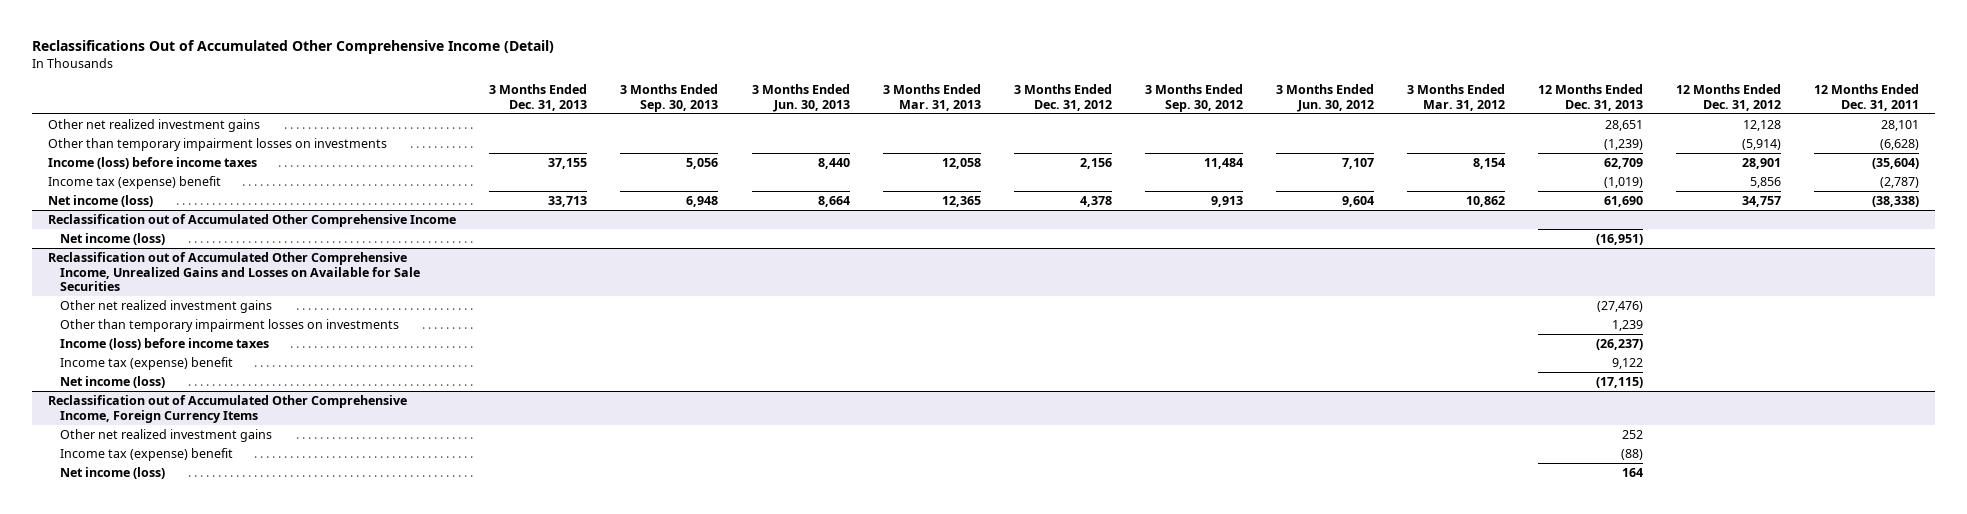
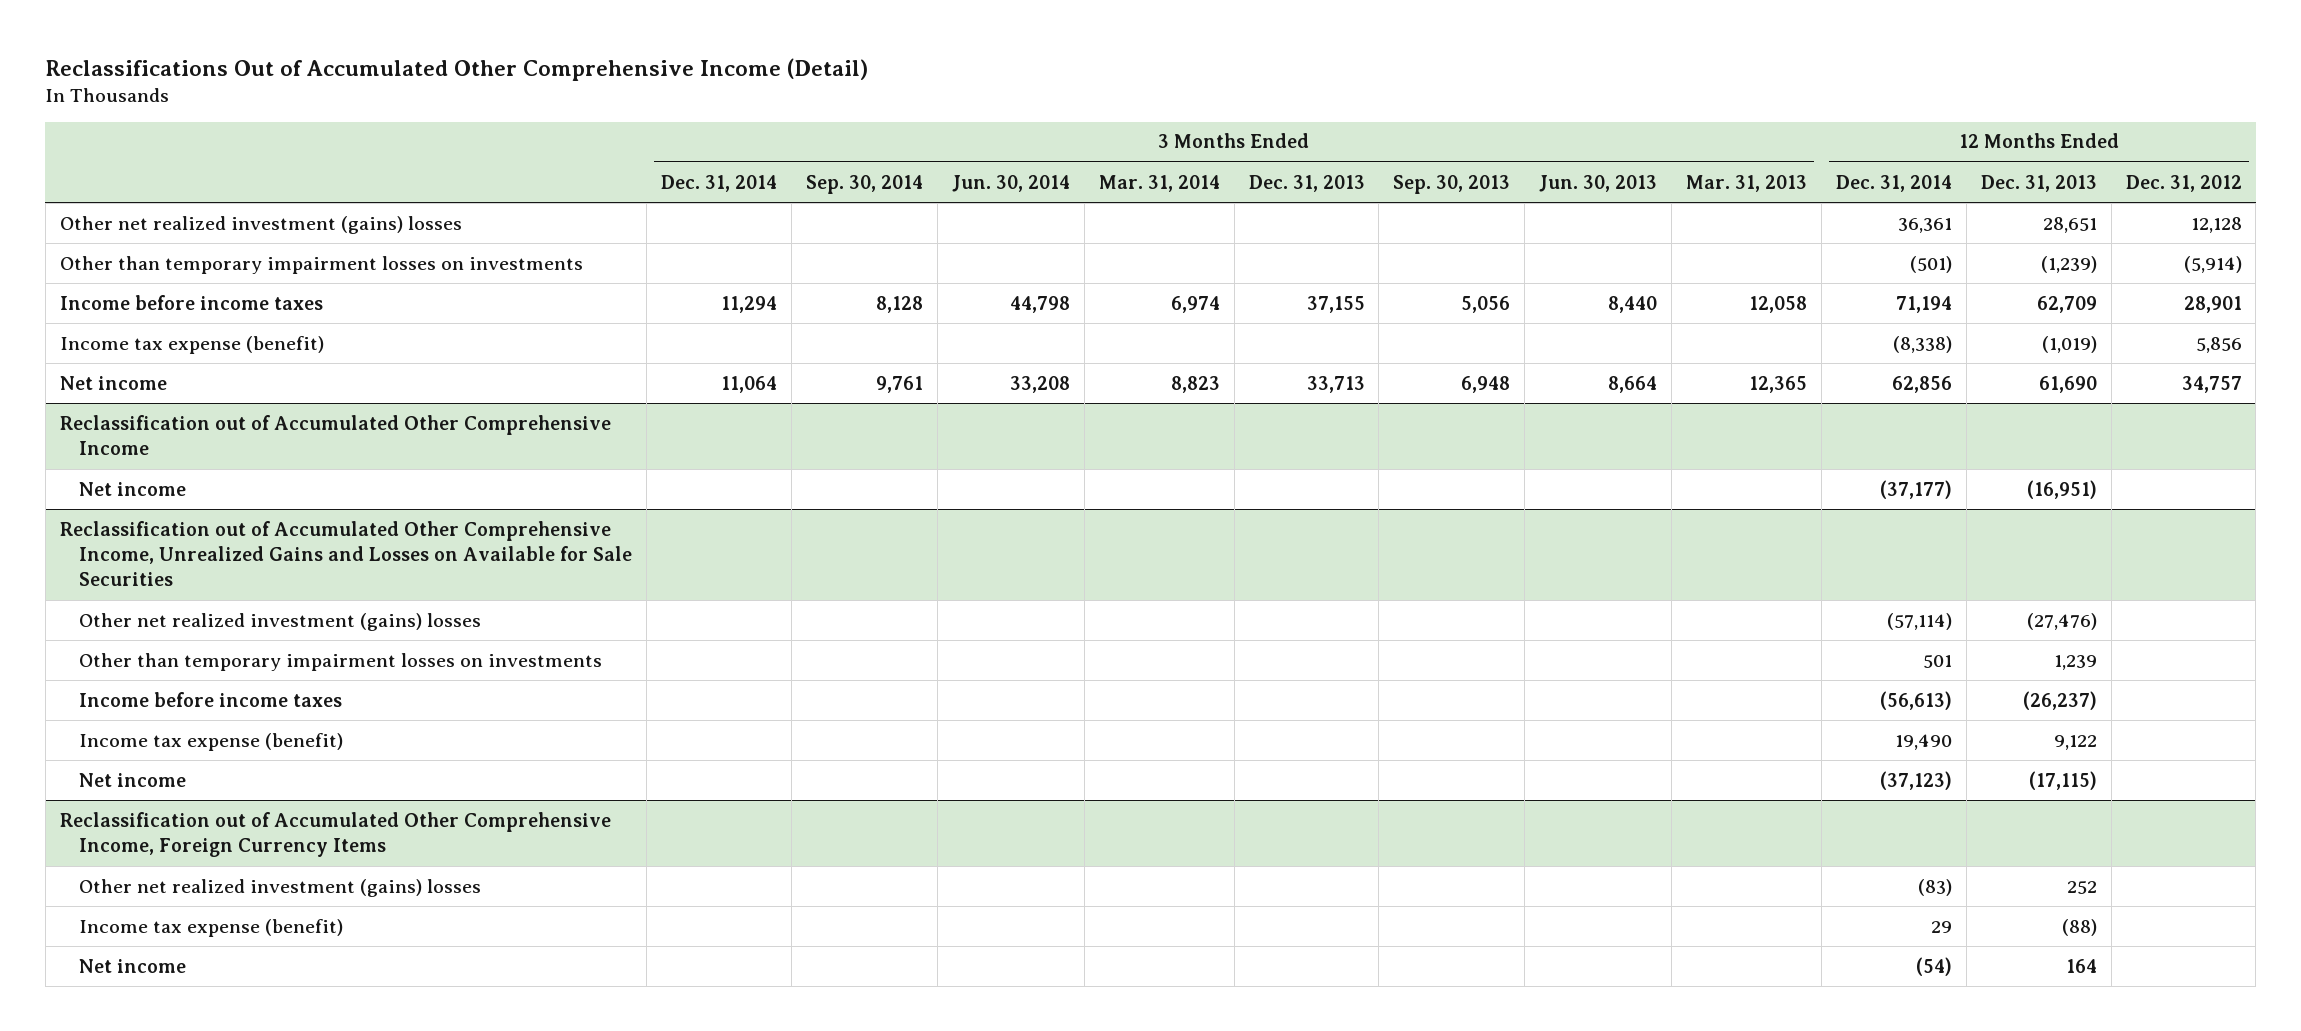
- | 3 Months Ended Dec. 31, 2013 | 3 Months Ended Sep. 30, 2013 | 3 Months Ended Jun. 30, 2013 | 3 Months Ended Mar. 31, 2013 | 3 Months Ended Dec. 31, 2012 | 3 Months Ended Sep. 30, 2012 | 3 Months Ended Jun. 30, 2012 | 3 Months Ended Mar. 31, 2012 | 12 Months Ended Dec. 31, 2013 | 12 Months Ended Dec. 31, 2012 | 12 Months Ended Dec. 31, 2011
+ | 3 Months Ended Dec. 31, 2014 | 3 Months Ended Sep. 30, 2014 | 3 Months Ended Jun. 30, 2014 | 3 Months Ended Mar. 31, 2014 | 3 Months Ended Dec. 31, 2013 | 3 Months Ended Sep. 30, 2013 | 3 Months Ended Jun. 30, 2013 | 3 Months Ended Mar. 31, 2013 | 12 Months Ended Dec. 31, 2014 | 12 Months Ended Dec. 31, 2013 | 12 Months Ended Dec. 31, 2012
- Other net realized investment gains | | | | | | | | | 28,651 | 12,128 | 28,101
+ Other net realized investment (gains) losses | | | | | | | | | 36,361 | 28,651 | 12,128
- Income (loss) before income taxes | 37,155 | 5,056 | 8,440 | 12,058 | 2,156 | 11,484 | 7,107 | 8,154 | 62,709 | 28,901 | (35,604)
- Income tax (expense) benefit | | | | | | | | | (1,019) | 5,856 | (2,787)
- Net income (loss) | 33,713 | 6,948 | 8,664 | 12,365 | 4,378 | 9,913 | 9,604 | 10,862 | 61,690 | 34,757 | (38,338)
+ Income before income taxes | 11,294 | 8,128 | 44,798 | 6,974 | 37,155 | 5,056 | 8,440 | 12,058 | 71,194 | 62,709 | 28,901
+ Income tax expense (benefit) | | | | | | | | | (8,338) | (1,019) | 5,856
+ Net income | 11,064 | 9,761 | 33,208 | 8,823 | 33,713 | 6,948 | 8,664 | 12,365 | 62,856 | 61,690 | 34,757
@ Reclassification out of Accumulated Other Comprehensive Income
- Net income (loss) | | | | | | | | | (16,951) | |
+ Net income | | | | | | | | | (37,177) | (16,951) |
@ Reclassification out of Accumulated Other Comprehensive Income, Unrealized Gains and Losses on Available for Sale Securities
- Other net realized investment gains | | | | | | | | | (27,476) | |
+ Other net realized investment (gains) losses | | | | | | | | | (57,114) | (27,476) |
- Income (loss) before income taxes | | | | | | | | | (26,237) | |
- Income tax (expense) benefit | | | | | | | | | 9,122 | |
- Net income (loss) | | | | | | | | | (17,115) | |
+ Income before income taxes | | | | | | | | | (56,613) | (26,237) |
+ Income tax expense (benefit) | | | | | | | | | 19,490 | 9,122 |
+ Net income | | | | | | | | | (37,123) | (17,115) |
@ Reclassification out of Accumulated Other Comprehensive Income, Foreign Currency Items
- Other net realized investment gains | | | | | | | | | 252 | |
- Income tax (expense) benefit | | | | | | | | | (88) | |
- Net income (loss) | | | | | | | | | 164 | |
+ Other net realized investment (gains) losses | | | | | | | | | (83) | 252 |
+ Income tax expense (benefit) | | | | | | | | | 29 | (88) |
+ Net income | | | | | | | | | (54) | 164 |

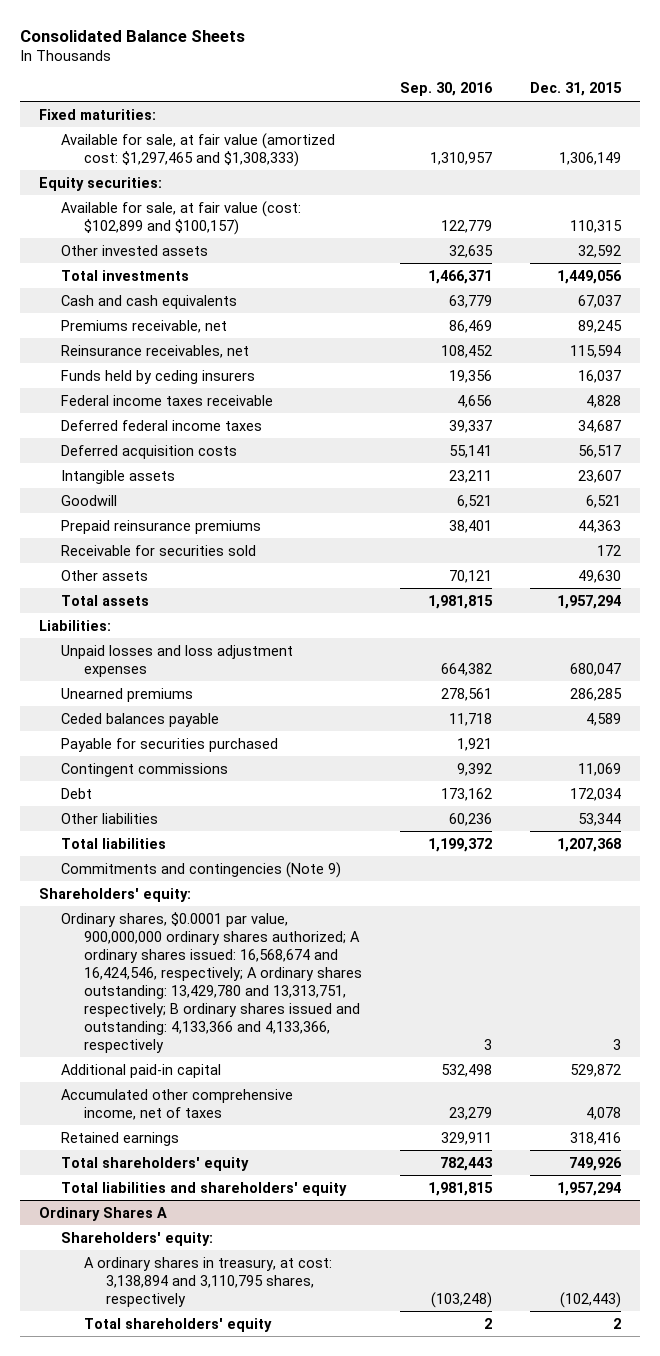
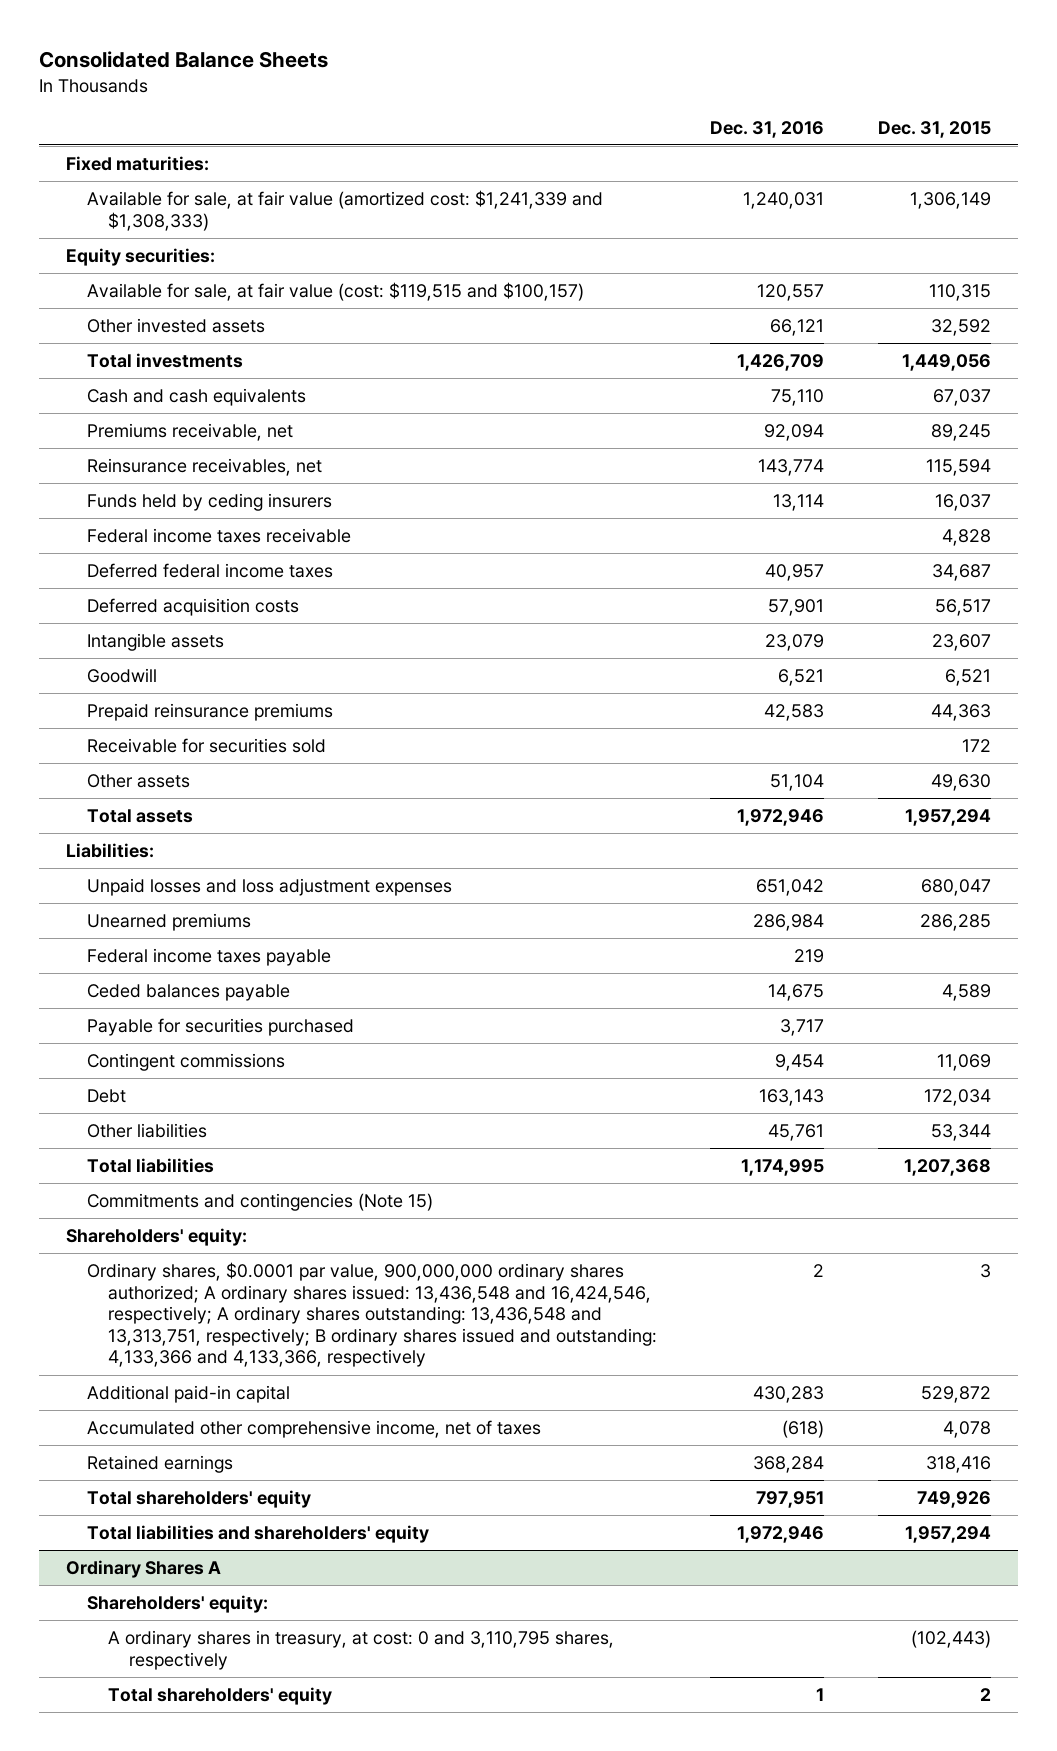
- | Sep. 30, 2016 | Dec. 31, 2015
+ | Dec. 31, 2016 | Dec. 31, 2015
- Available for sale, at fair value (amortized cost: $1,297,465 and $1,308,333) | 1,310,957 | 1,306,149
+ Available for sale, at fair value (amortized cost: $1,241,339 and $1,308,333) | 1,240,031 | 1,306,149
- Available for sale, at fair value (cost: $102,899 and $100,157) | 122,779 | 110,315
+ Available for sale, at fair value (cost: $119,515 and $100,157) | 120,557 | 110,315
+ Federal income taxes payable | 219 |
- Commitments and contingencies (Note 9)
+ Commitments and contingencies (Note 15)
- Ordinary shares, $0.0001 par value, 900,000,000 ordinary shares authorized; A ordinary shares issued: 16,568,674 and 16,424,546, respectively; A ordinary shares outstanding: 13,429,780 and 13,313,751, respectively; B ordinary shares issued and outstanding: 4,133,366 and 4,133,366, respectively | 3 | 3
+ Ordinary shares, $0.0001 par value, 900,000,000 ordinary shares authorized; A ordinary shares issued: 13,436,548 and 16,424,546, respectively; A ordinary shares outstanding: 13,436,548 and 13,313,751, respectively; B ordinary shares issued and outstanding: 4,133,366 and 4,133,366, respectively | 2 | 3
@ Ordinary Shares A
- A ordinary shares in treasury, at cost: 3,138,894 and 3,110,795 shares, respectively | (103,248) | (102,443)
+ A ordinary shares in treasury, at cost: 0 and 3,110,795 shares, respectively | | (102,443)

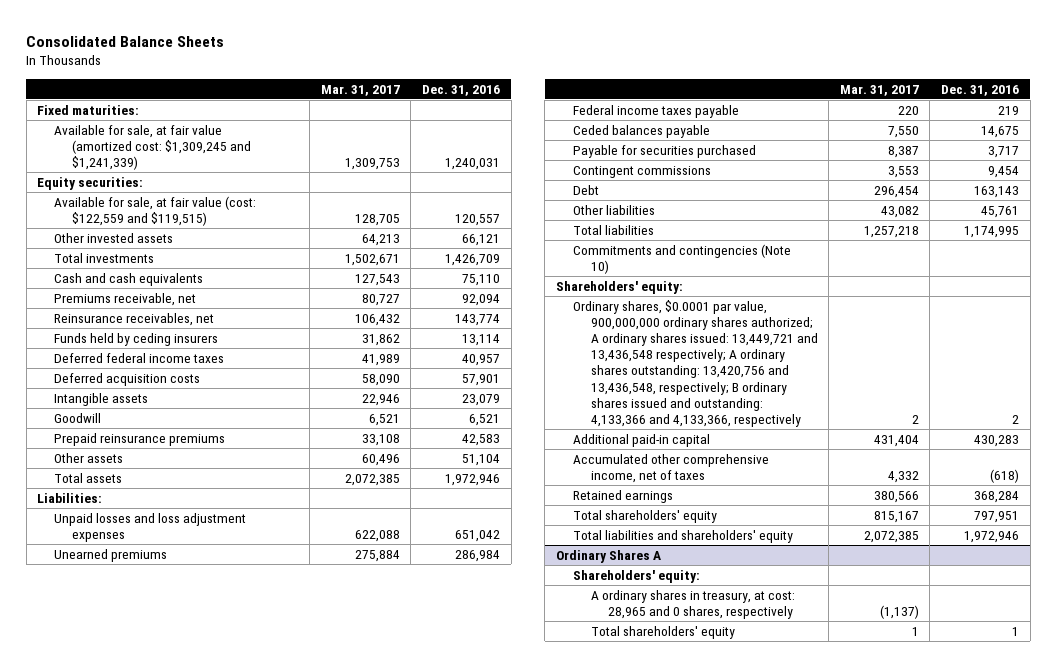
- | Dec. 31, 2016 | Dec. 31, 2015
+ | Mar. 31, 2017 | Dec. 31, 2016
- Available for sale, at fair value (amortized cost: $1,241,339 and $1,308,333) | 1,240,031 | 1,306,149
+ Available for sale, at fair value (amortized cost: $1,309,245 and $1,241,339) | 1,309,753 | 1,240,031
- Available for sale, at fair value (cost: $119,515 and $100,157) | 120,557 | 110,315
+ Available for sale, at fair value (cost: $122,559 and $119,515) | 128,705 | 120,557
- Federal income taxes receivable | | 4,828
- Receivable for securities sold | | 172
- Commitments and contingencies (Note 15)
+ Commitments and contingencies (Note 10)
- Ordinary shares, $0.0001 par value, 900,000,000 ordinary shares authorized; A ordinary shares issued: 13,436,548 and 16,424,546, respectively; A ordinary shares outstanding: 13,436,548 and 13,313,751, respectively; B ordinary shares issued and outstanding: 4,133,366 and 4,133,366, respectively | 2 | 3
+ Ordinary shares, $0.0001 par value, 900,000,000 ordinary shares authorized; A ordinary shares issued: 13,449,721 and 13,436,548 respectively; A ordinary shares outstanding: 13,420,756 and 13,436,548, respectively; B ordinary shares issued and outstanding: 4,133,366 and 4,133,366, respectively | 2 | 2
@ Ordinary Shares A
- A ordinary shares in treasury, at cost: 0 and 3,110,795 shares, respectively | | (102,443)
+ A ordinary shares in treasury, at cost: 28,965 and 0 shares, respectively | (1,137) |

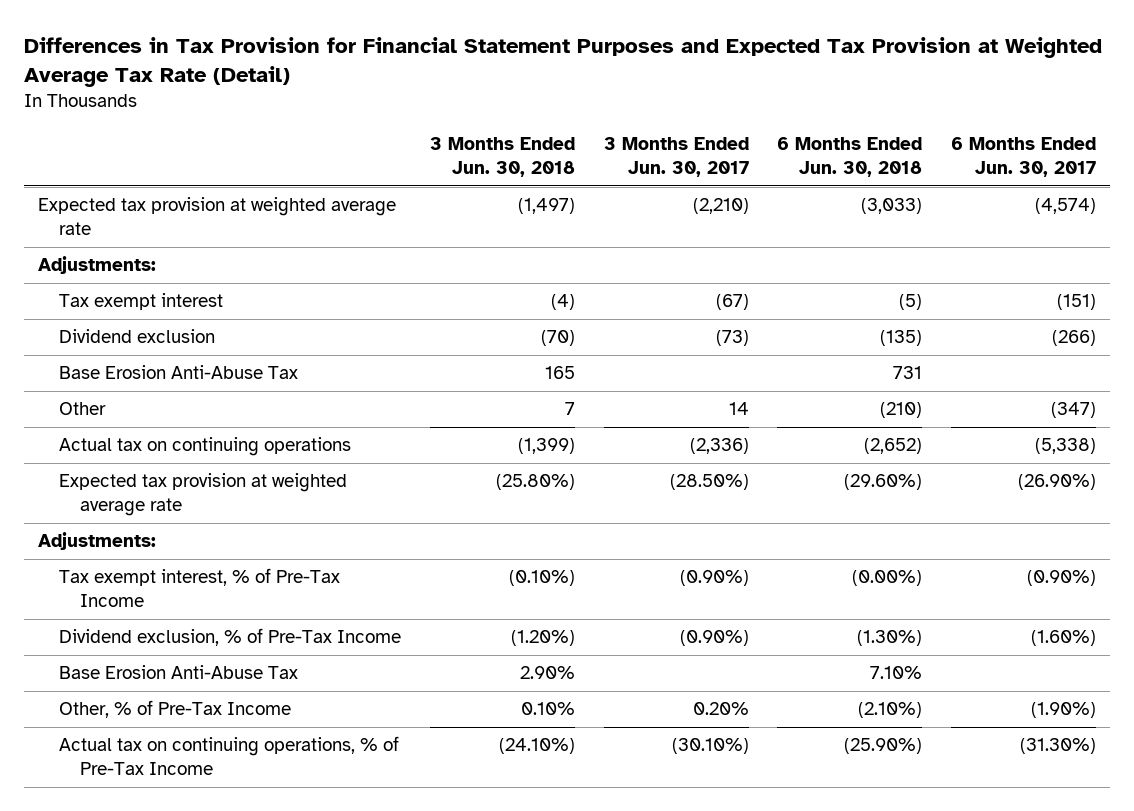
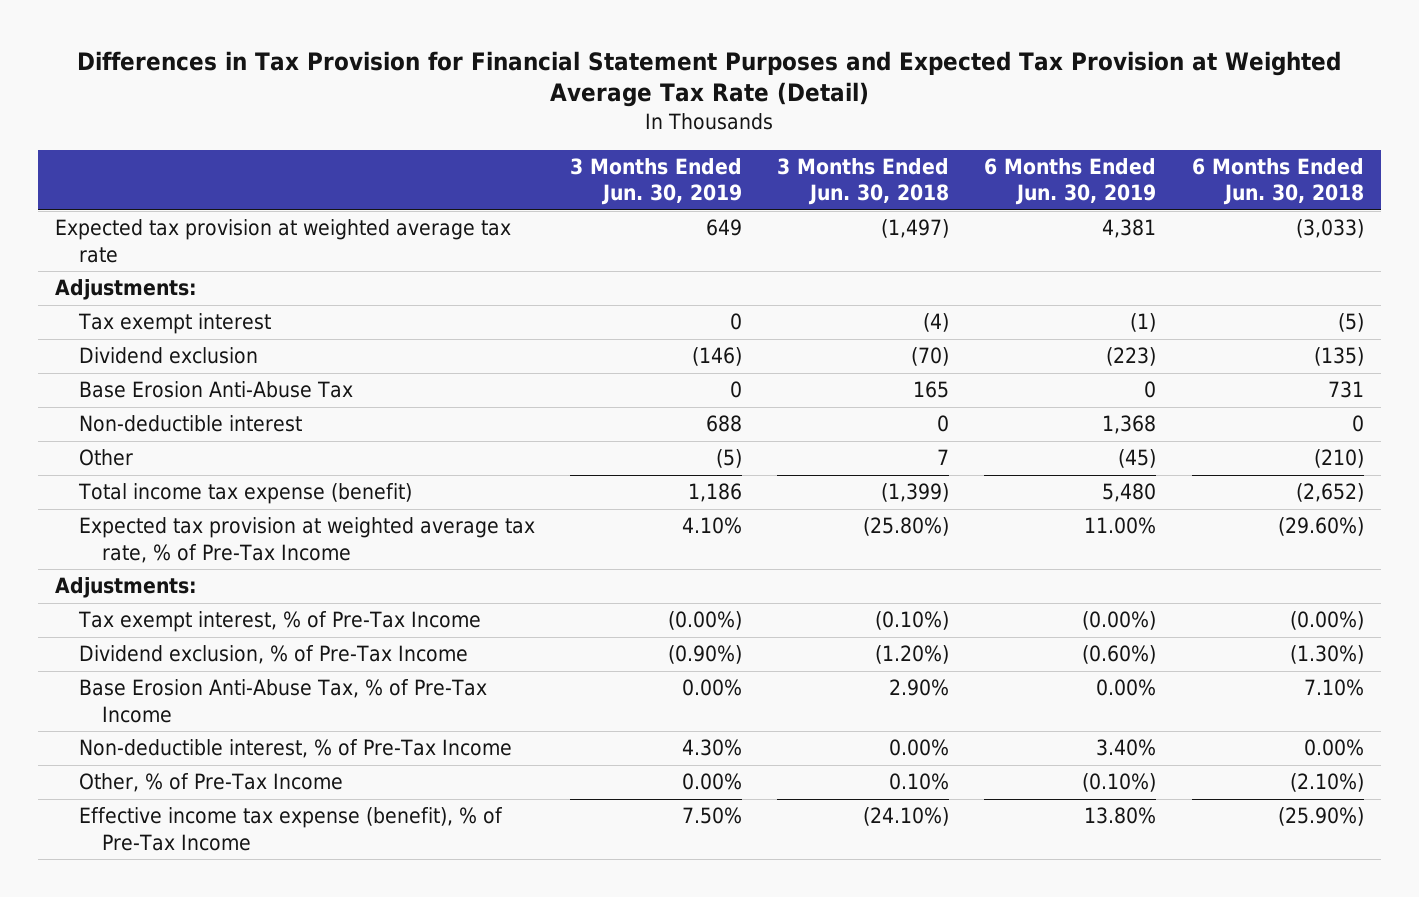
- | 3 Months Ended Jun. 30, 2018 | 3 Months Ended Jun. 30, 2017 | 6 Months Ended Jun. 30, 2018 | 6 Months Ended Jun. 30, 2017
+ | 3 Months Ended Jun. 30, 2019 | 3 Months Ended Jun. 30, 2018 | 6 Months Ended Jun. 30, 2019 | 6 Months Ended Jun. 30, 2018
- Expected tax provision at weighted average rate | (1,497) | (2,210) | (3,033) | (4,574)
+ Expected tax provision at weighted average tax rate | 649 | (1,497) | 4,381 | (3,033)
+ Non-deductible interest | 688 | 0 | 1,368 | 0
- Actual tax on continuing operations | (1,399) | (2,336) | (2,652) | (5,338)
- Expected tax provision at weighted average rate | (25.80%) | (28.50%) | (29.60%) | (26.90%)
+ Total income tax expense (benefit) | 1,186 | (1,399) | 5,480 | (2,652)
+ Expected tax provision at weighted average tax rate, % of Pre-Tax Income | 4.10% | (25.80%) | 11.00% | (29.60%)
- Base Erosion Anti-Abuse Tax | 2.90% | | 7.10% |
+ Base Erosion Anti-Abuse Tax, % of Pre-Tax Income | 0.00% | 2.90% | 0.00% | 7.10%
+ Non-deductible interest, % of Pre-Tax Income | 4.30% | 0.00% | 3.40% | 0.00%
- Actual tax on continuing operations, % of Pre-Tax Income | (24.10%) | (30.10%) | (25.90%) | (31.30%)
+ Effective income tax expense (benefit), % of Pre-Tax Income | 7.50% | (24.10%) | 13.80% | (25.90%)

